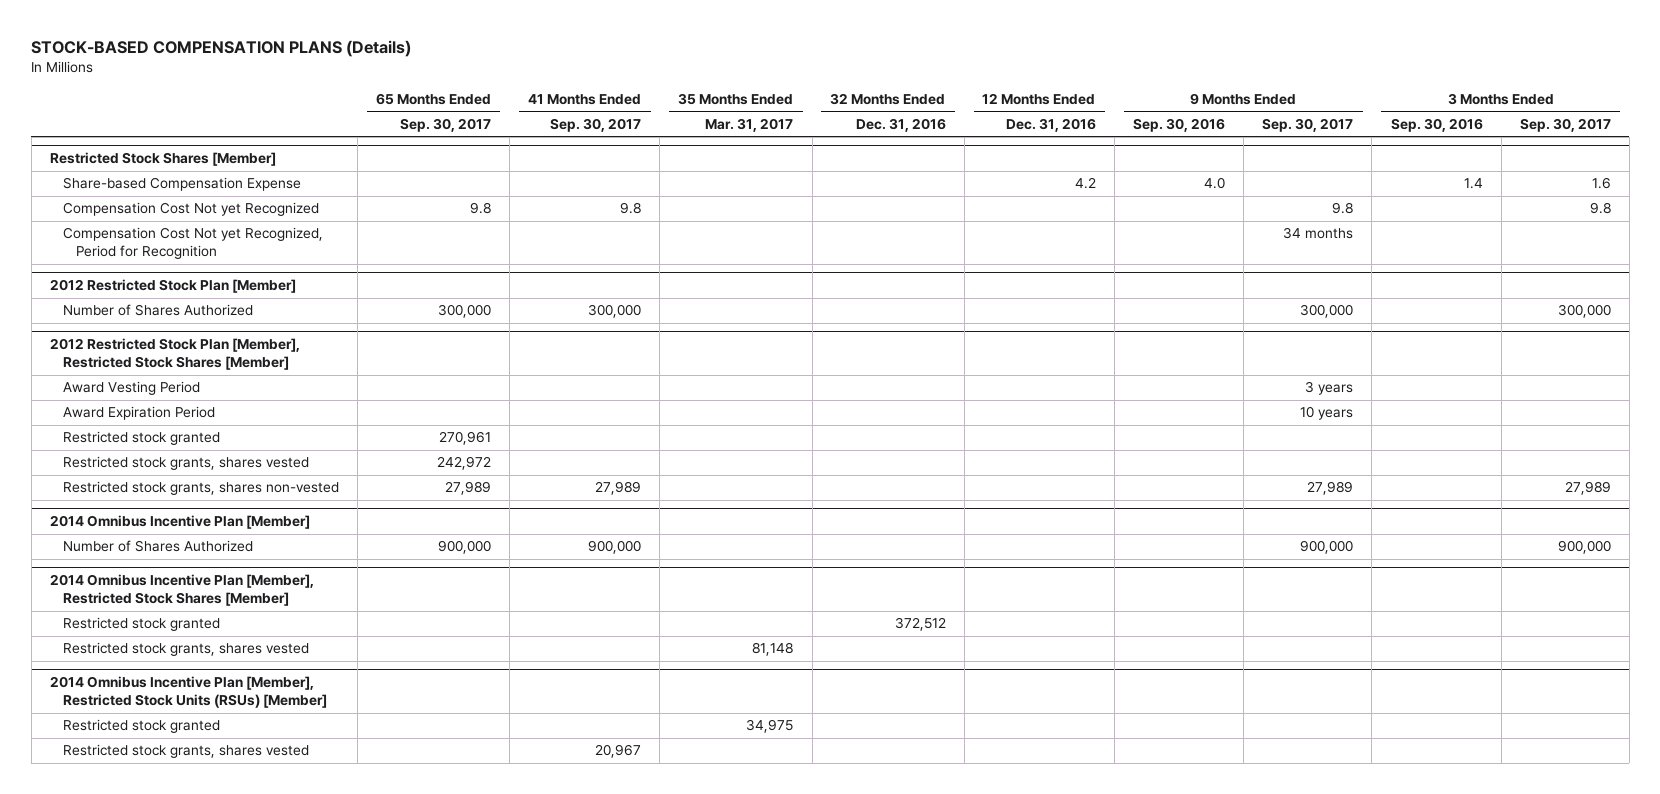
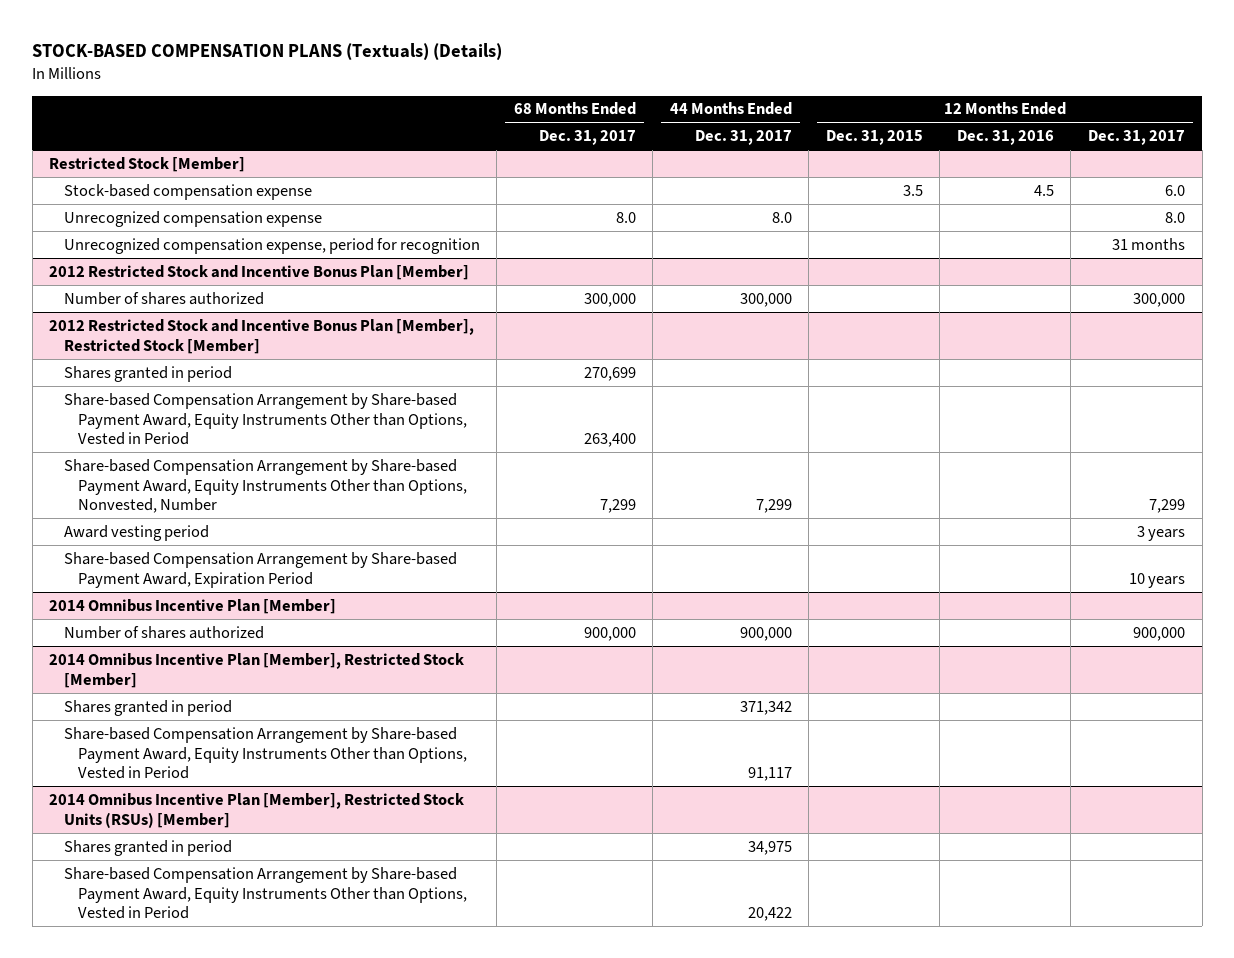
- STOCK-BASED COMPENSATION PLANS (Details)
+ STOCK-BASED COMPENSATION PLANS (Textuals) (Details)
- | 65 Months Ended Sep. 30, 2017 | 41 Months Ended Sep. 30, 2017 | 35 Months Ended Mar. 31, 2017 | 32 Months Ended Dec. 31, 2016 | 12 Months Ended Dec. 31, 2016 | 9 Months Ended Sep. 30, 2016 | 9 Months Ended Sep. 30, 2017 | 3 Months Ended Sep. 30, 2016 | 3 Months Ended Sep. 30, 2017
+ | 68 Months Ended Dec. 31, 2017 | 44 Months Ended Dec. 31, 2017 | 12 Months Ended Dec. 31, 2015 | 12 Months Ended Dec. 31, 2016 | 12 Months Ended Dec. 31, 2017
- Restricted Stock Shares [Member]
- Share-based Compensation Expense | | | | | 4.2 | 4.0 | | 1.4 | 1.6
- Compensation Cost Not yet Recognized | 9.8 | 9.8 | | | | | 9.8 | | 9.8
- Compensation Cost Not yet Recognized, Period for Recognition | | | | | | | 34 months | |
- 2012 Restricted Stock Plan [Member]
- Number of Shares Authorized | 300,000 | 300,000 | | | | | 300,000 | | 300,000
- 2012 Restricted Stock Plan [Member], Restricted Stock Shares [Member]
- Award Vesting Period | | | | | | | 3 years | |
- Award Expiration Period | | | | | | | 10 years | |
- Restricted stock granted | 270,961 | | | | | | | |
- Restricted stock grants, shares vested | 242,972 | | | | | | | |
- Restricted stock grants, shares non-vested | 27,989 | 27,989 | | | | | 27,989 | | 27,989
+ Restricted Stock [Member]
+ Stock-based compensation expense | | | 3.5 | 4.5 | 6.0
+ Unrecognized compensation expense | 8.0 | 8.0 | | | 8.0
+ Unrecognized compensation expense, period for recognition | | | | | 31 months
+ 2012 Restricted Stock and Incentive Bonus Plan [Member]
+ Number of shares authorized | 300,000 | 300,000 | | | 300,000
+ 2012 Restricted Stock and Incentive Bonus Plan [Member], Restricted Stock [Member]
+ Shares granted in period | 270,699 | | | |
+ Share-based Compensation Arrangement by Share-based Payment Award, Equity Instruments Other than Options, Vested in Period | 263,400 | | | |
+ Share-based Compensation Arrangement by Share-based Payment Award, Equity Instruments Other than Options, Nonvested, Number | 7,299 | 7,299 | | | 7,299
+ Award vesting period | | | | | 3 years
+ Share-based Compensation Arrangement by Share-based Payment Award, Expiration Period | | | | | 10 years
@ 2014 Omnibus Incentive Plan [Member]
- Number of Shares Authorized | 900,000 | 900,000 | | | | | 900,000 | | 900,000
- 2014 Omnibus Incentive Plan [Member], Restricted Stock Shares [Member]
- Restricted stock granted | | | | 372,512 | | | | |
- Restricted stock grants, shares vested | | | 81,148 | | | | | |
@ 2014 Omnibus Incentive Plan [Member]
+ Number of shares authorized | 900,000 | 900,000 | | | 900,000
+ 2014 Omnibus Incentive Plan [Member], Restricted Stock [Member]
+ Shares granted in period | | 371,342 | | |
+ Share-based Compensation Arrangement by Share-based Payment Award, Equity Instruments Other than Options, Vested in Period | | 91,117 | | |
@ 2014 Omnibus Incentive Plan [Member], Restricted Stock Units (RSUs) [Member]
- Restricted stock granted | | | 34,975 | | | | | |
- Restricted stock grants, shares vested | | 20,967 | | | | | | |
+ Shares granted in period | | 34,975 | | |
+ Share-based Compensation Arrangement by Share-based Payment Award, Equity Instruments Other than Options, Vested in Period | | 20,422 | | |

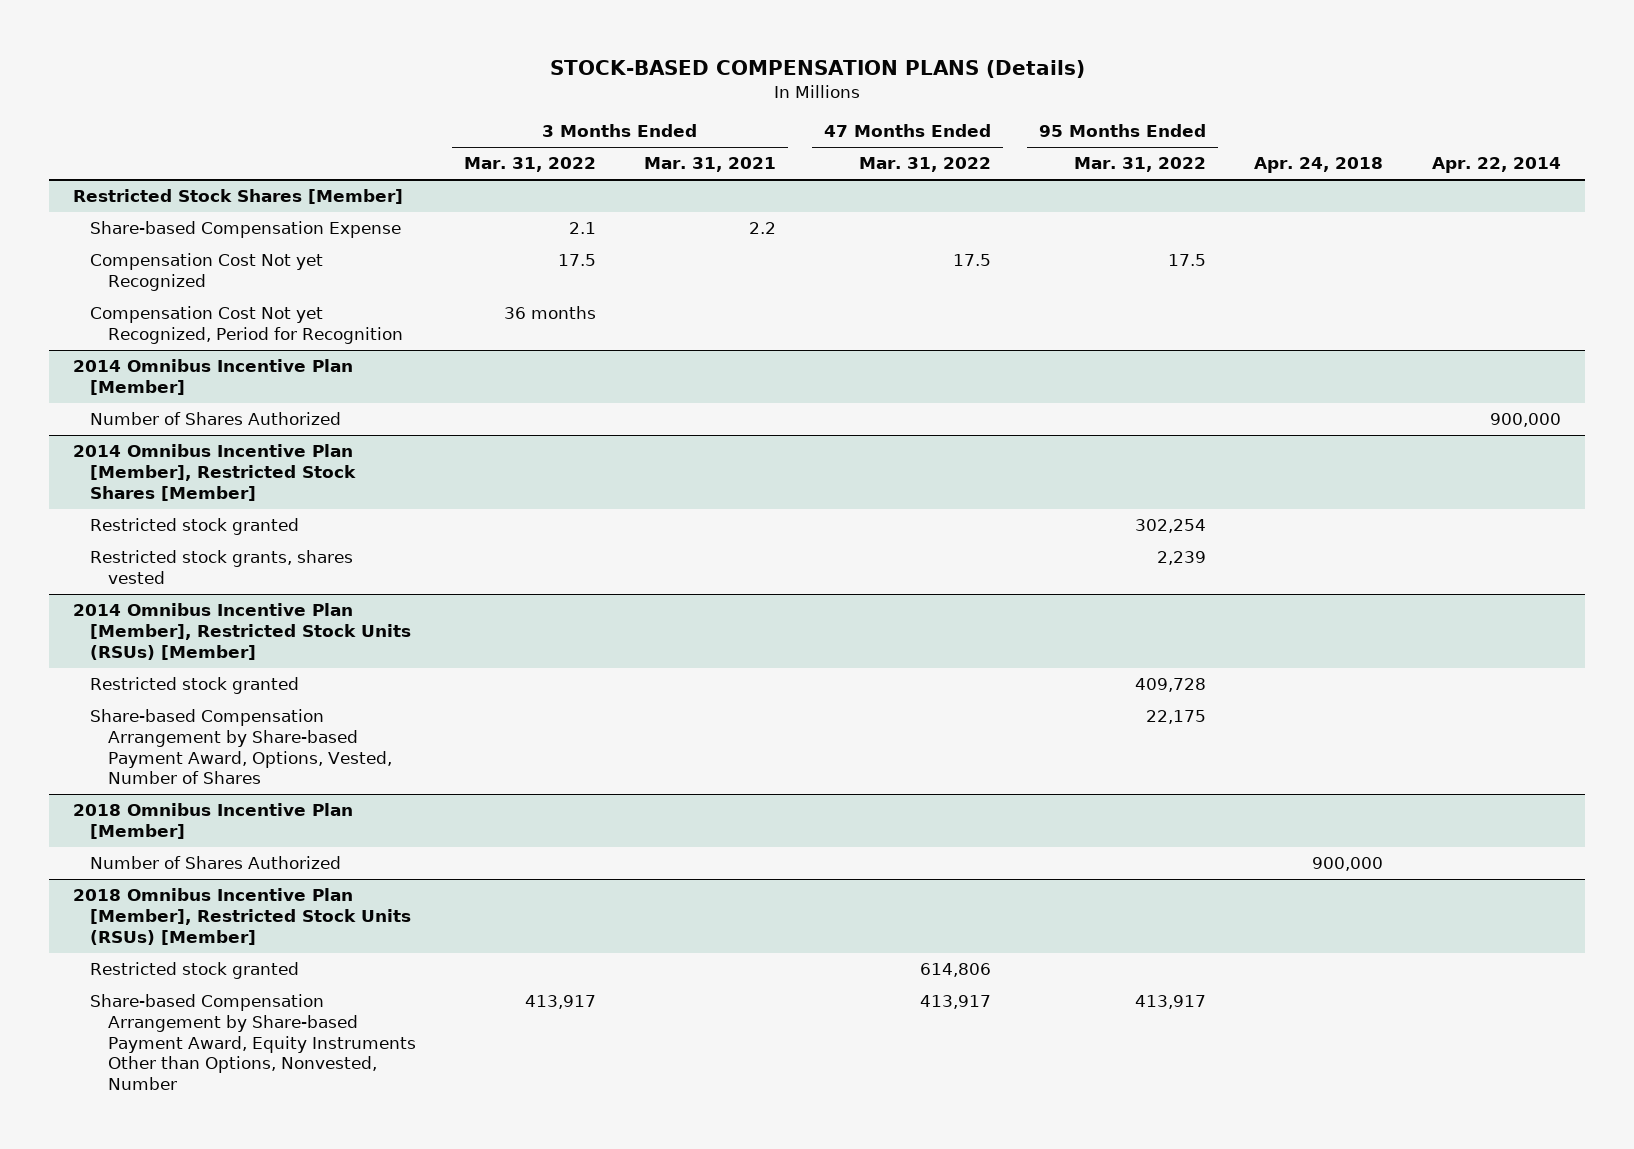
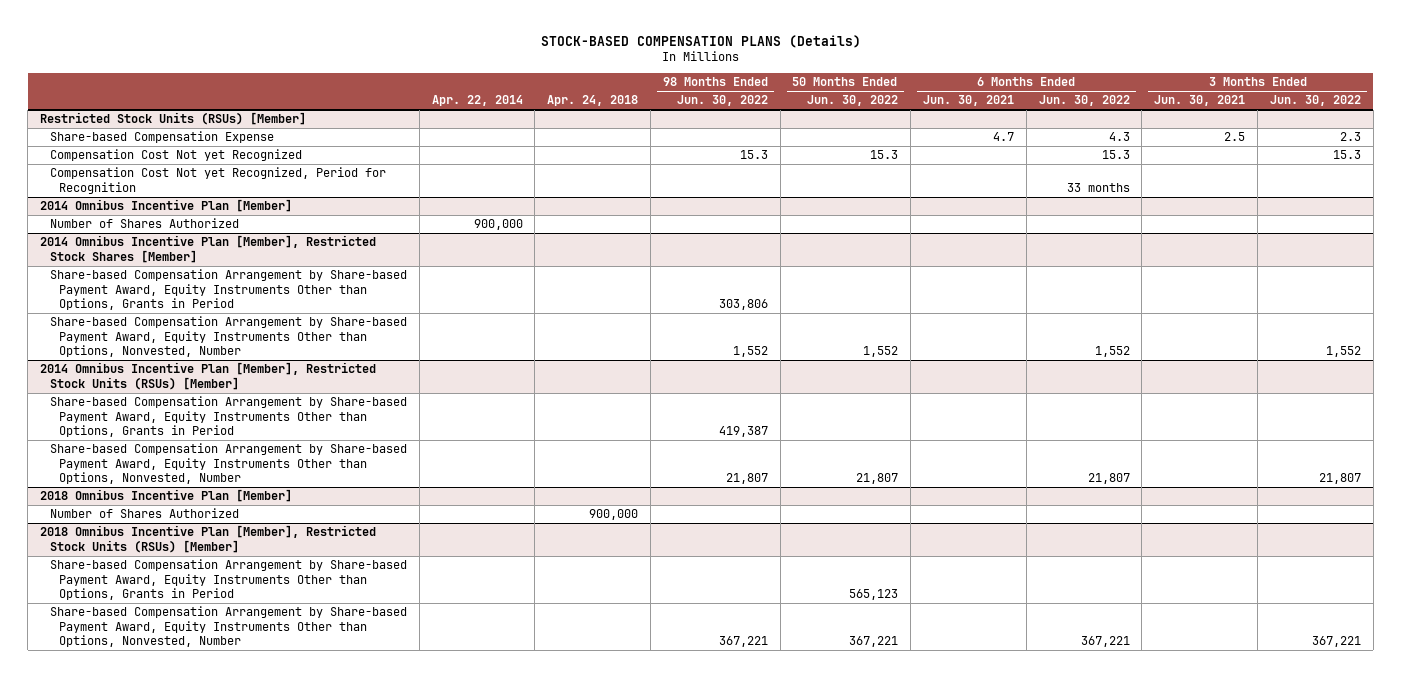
- | 3 Months Ended Mar. 31, 2022 | 3 Months Ended Mar. 31, 2021 | 47 Months Ended Mar. 31, 2022 | 95 Months Ended Mar. 31, 2022 | Apr. 24, 2018 | Apr. 22, 2014
+ | Apr. 22, 2014 | Apr. 24, 2018 | 98 Months Ended Jun. 30, 2022 | 50 Months Ended Jun. 30, 2022 | 6 Months Ended Jun. 30, 2021 | 6 Months Ended Jun. 30, 2022 | 3 Months Ended Jun. 30, 2021 | 3 Months Ended Jun. 30, 2022
- Restricted Stock Shares [Member]
- Share-based Compensation Expense | 2.1 | 2.2 | | | |
- Compensation Cost Not yet Recognized | 17.5 | | 17.5 | 17.5 | |
- Compensation Cost Not yet Recognized, Period for Recognition | 36 months | | | | |
+ Restricted Stock Units (RSUs) [Member]
+ Share-based Compensation Expense | | | | | 4.7 | 4.3 | 2.5 | 2.3
+ Compensation Cost Not yet Recognized | | | 15.3 | 15.3 | | 15.3 | | 15.3
+ Compensation Cost Not yet Recognized, Period for Recognition | | | | | | 33 months | |
@ 2014 Omnibus Incentive Plan [Member], Restricted Stock Shares [Member]
- Restricted stock granted | | | | 302,254 | |
- Restricted stock grants, shares vested | | | | 2,239 | |
+ Share-based Compensation Arrangement by Share-based Payment Award, Equity Instruments Other than Options, Grants in Period | | | 303,806 | | | | |
+ Share-based Compensation Arrangement by Share-based Payment Award, Equity Instruments Other than Options, Nonvested, Number | | | 1,552 | 1,552 | | 1,552 | | 1,552
@ 2014 Omnibus Incentive Plan [Member], Restricted Stock Units (RSUs) [Member]
- Restricted stock granted | | | | 409,728 | |
- Share-based Compensation Arrangement by Share-based Payment Award, Options, Vested, Number of Shares | | | | 22,175 | |
+ Share-based Compensation Arrangement by Share-based Payment Award, Equity Instruments Other than Options, Grants in Period | | | 419,387 | | | | |
+ Share-based Compensation Arrangement by Share-based Payment Award, Equity Instruments Other than Options, Nonvested, Number | | | 21,807 | 21,807 | | 21,807 | | 21,807
@ 2018 Omnibus Incentive Plan [Member], Restricted Stock Units (RSUs) [Member]
- Restricted stock granted | | | 614,806 | | |
+ Share-based Compensation Arrangement by Share-based Payment Award, Equity Instruments Other than Options, Grants in Period | | | | 565,123 | | | |

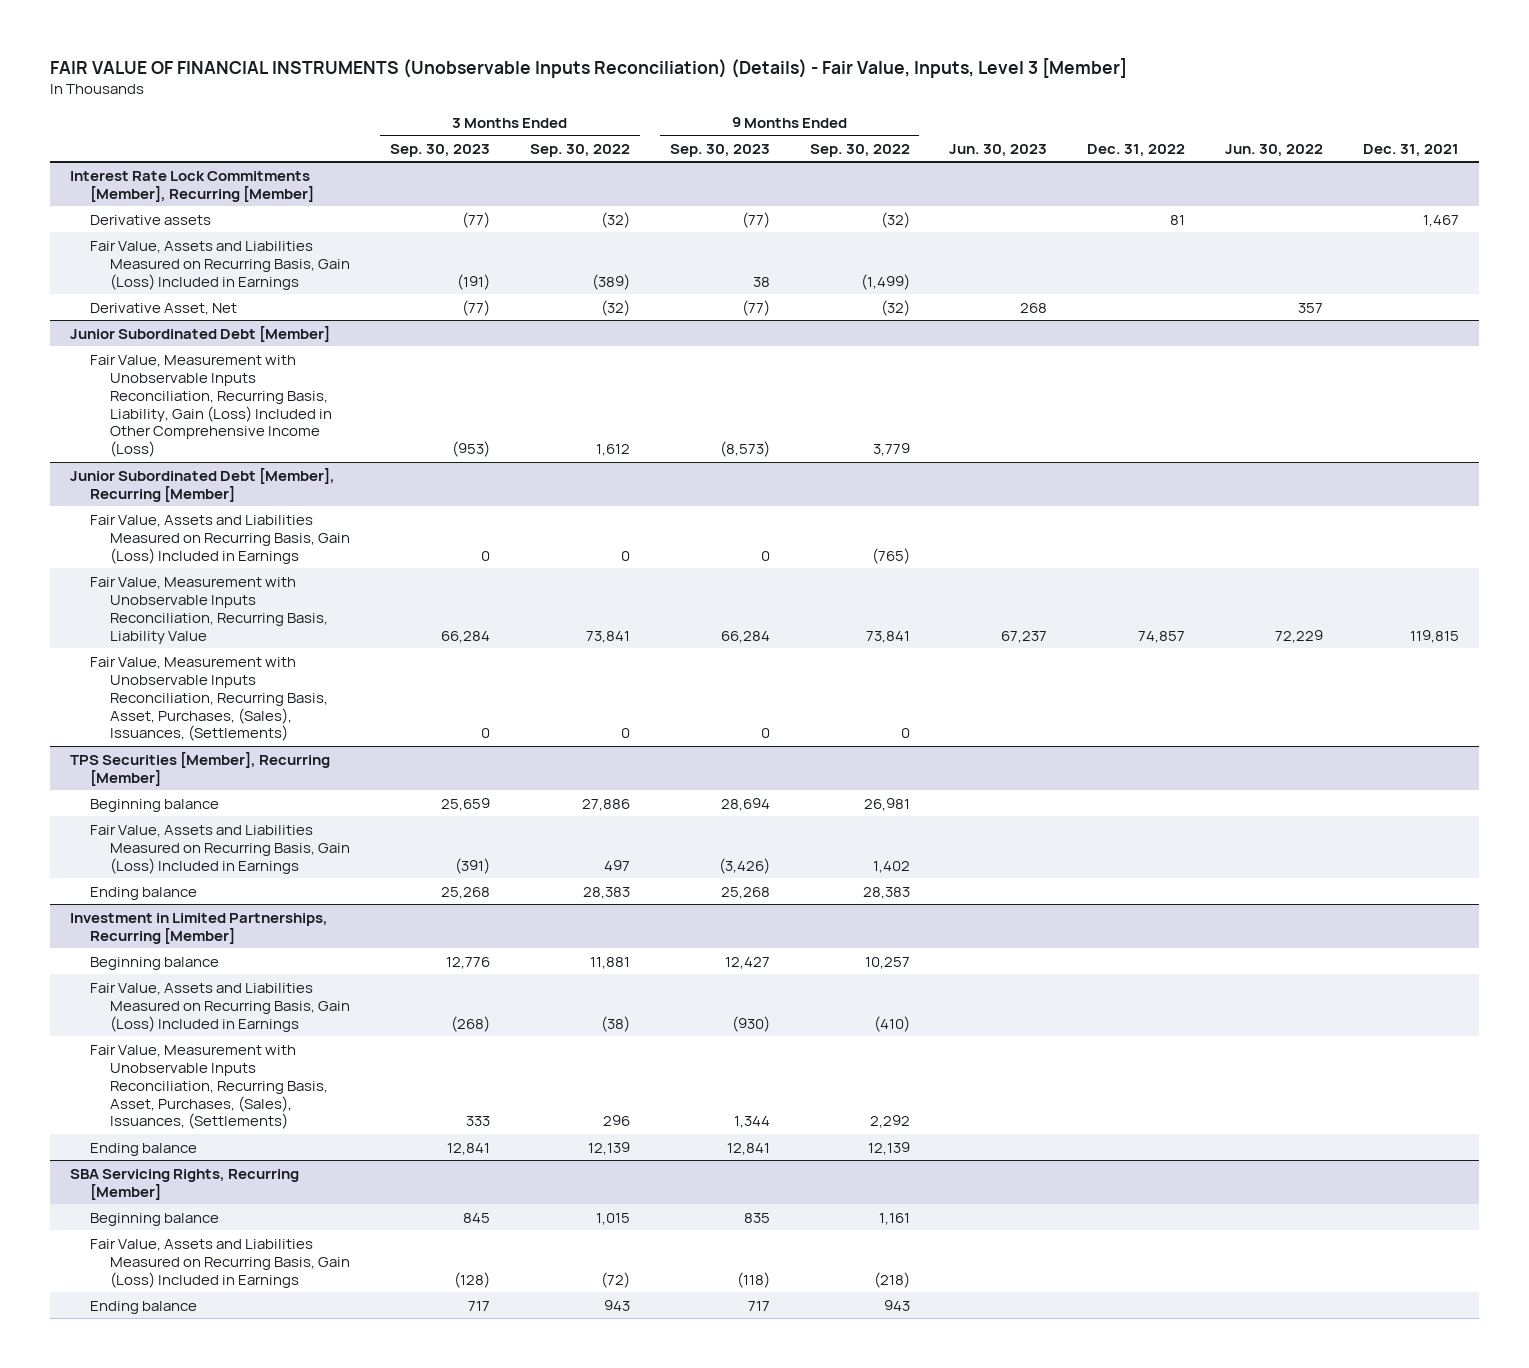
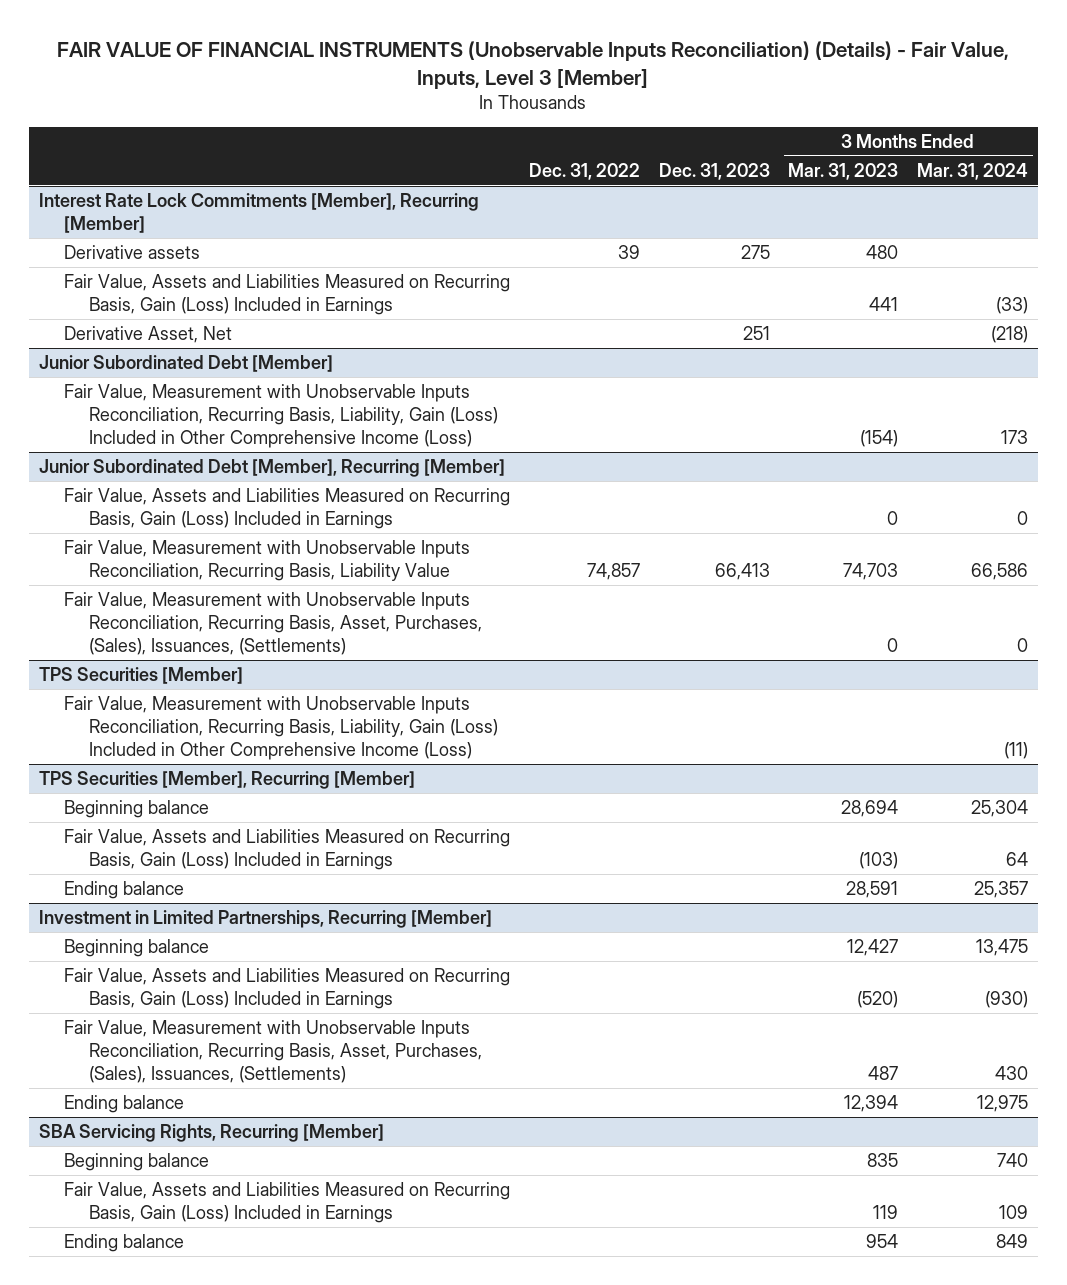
- | 3 Months Ended Sep. 30, 2023 | 3 Months Ended Sep. 30, 2022 | 9 Months Ended Sep. 30, 2023 | 9 Months Ended Sep. 30, 2022 | Jun. 30, 2023 | Dec. 31, 2022 | Jun. 30, 2022 | Dec. 31, 2021
+ | Dec. 31, 2022 | Dec. 31, 2023 | 3 Months Ended Mar. 31, 2023 | 3 Months Ended Mar. 31, 2024
@ Interest Rate Lock Commitments [Member], Recurring [Member]
- Derivative assets | (77) | (32) | (77) | (32) | | 81 | | 1,467
+ Derivative assets | 39 | 275 | 480 |
+ TPS Securities [Member]
+ Fair Value, Measurement with Unobservable Inputs Reconciliation, Recurring Basis, Liability, Gain (Loss) Included in Other Comprehensive Income (Loss) | | | | (11)

